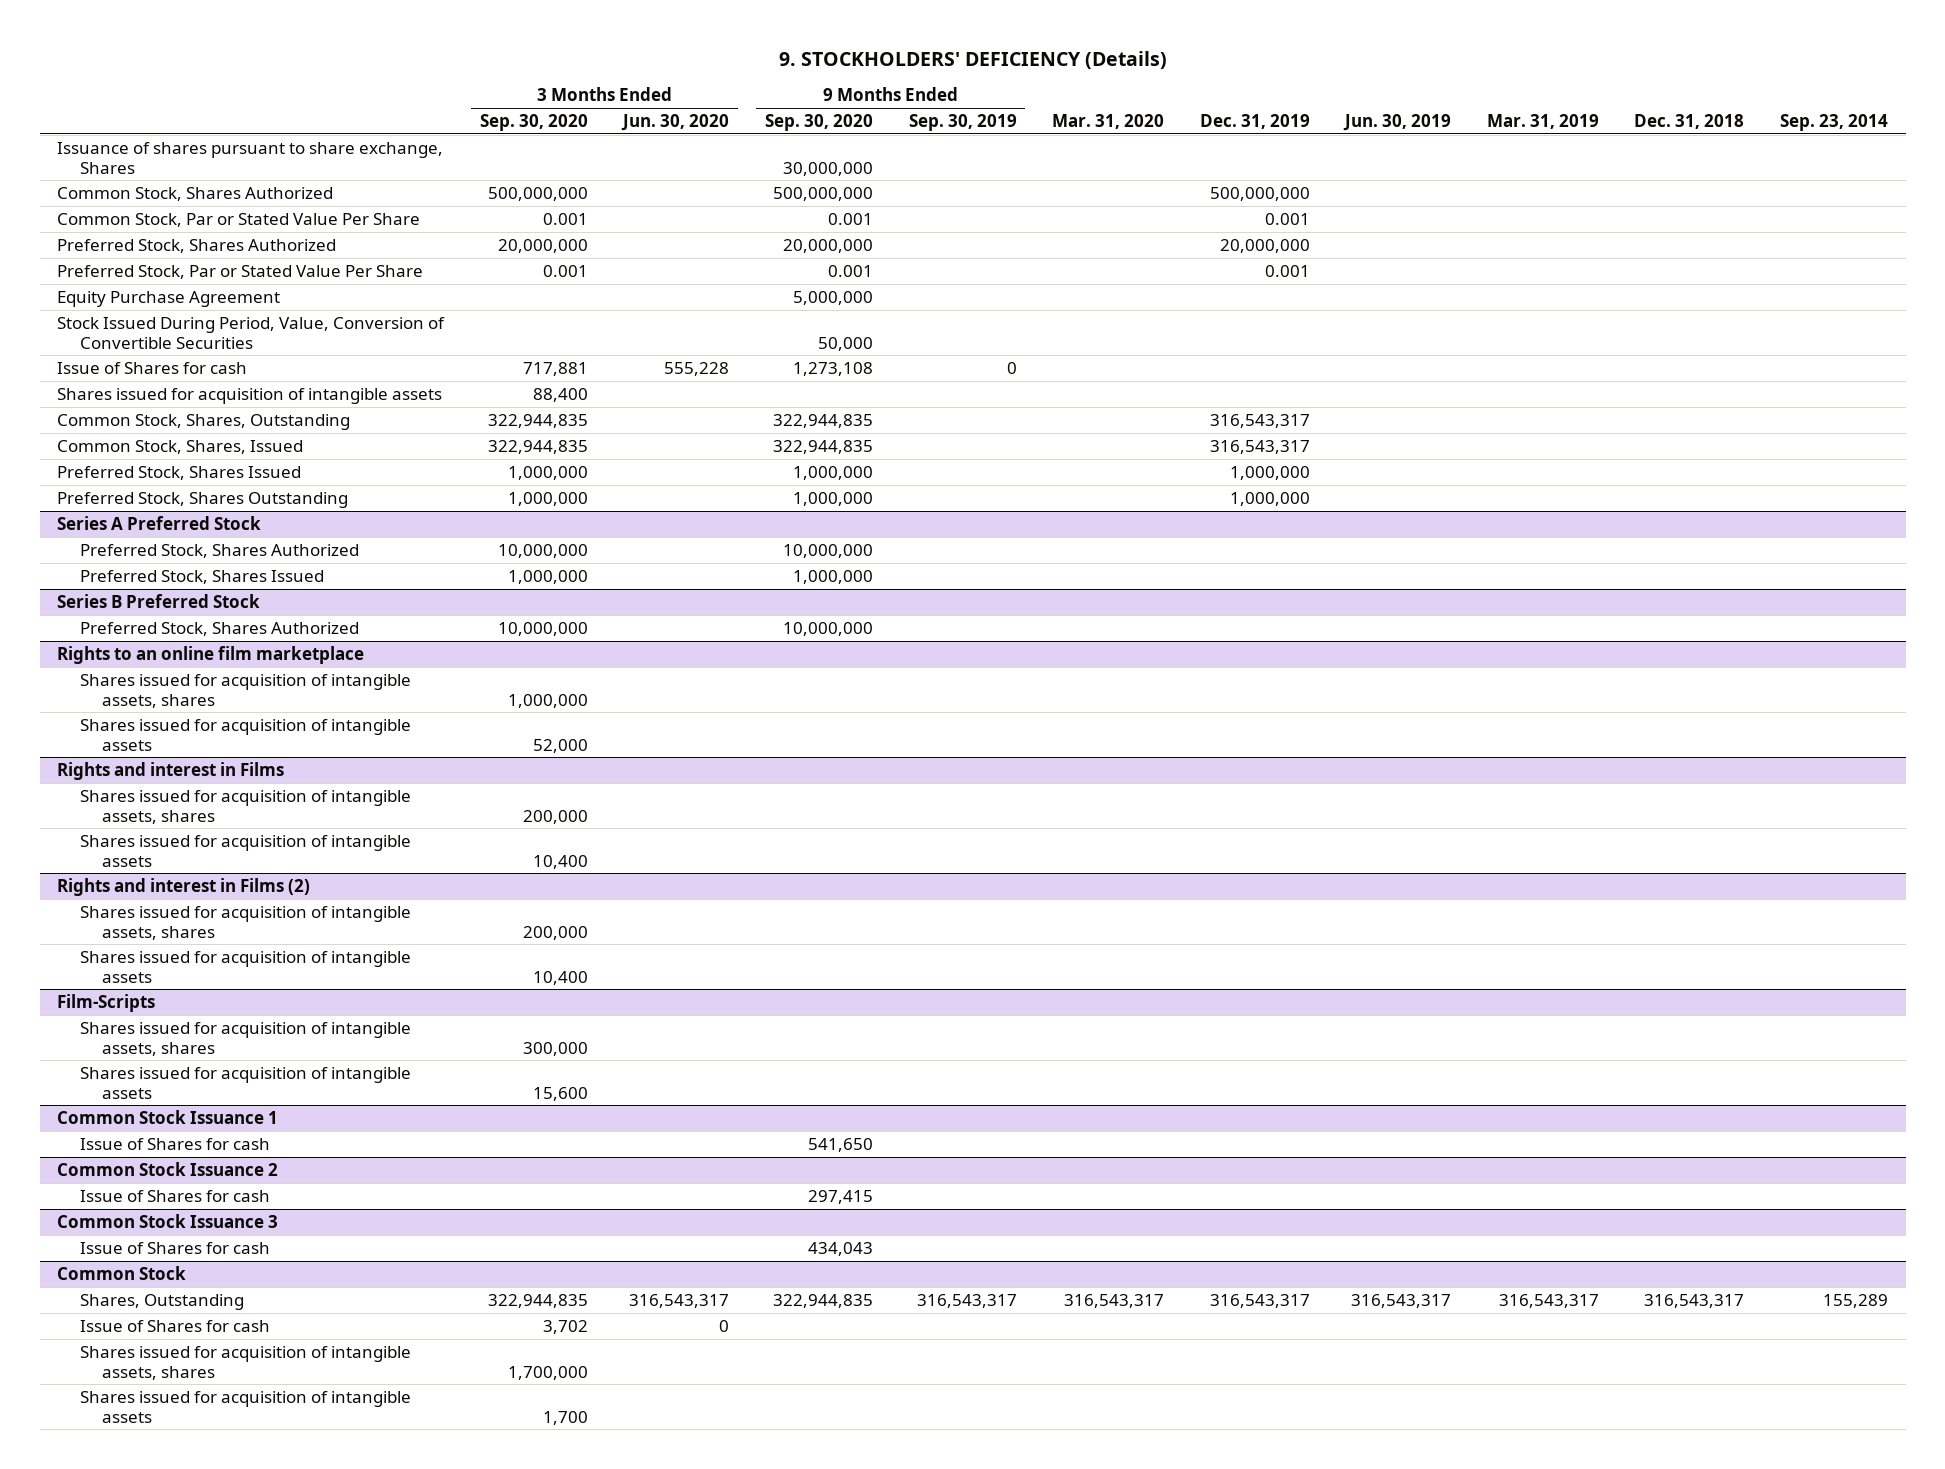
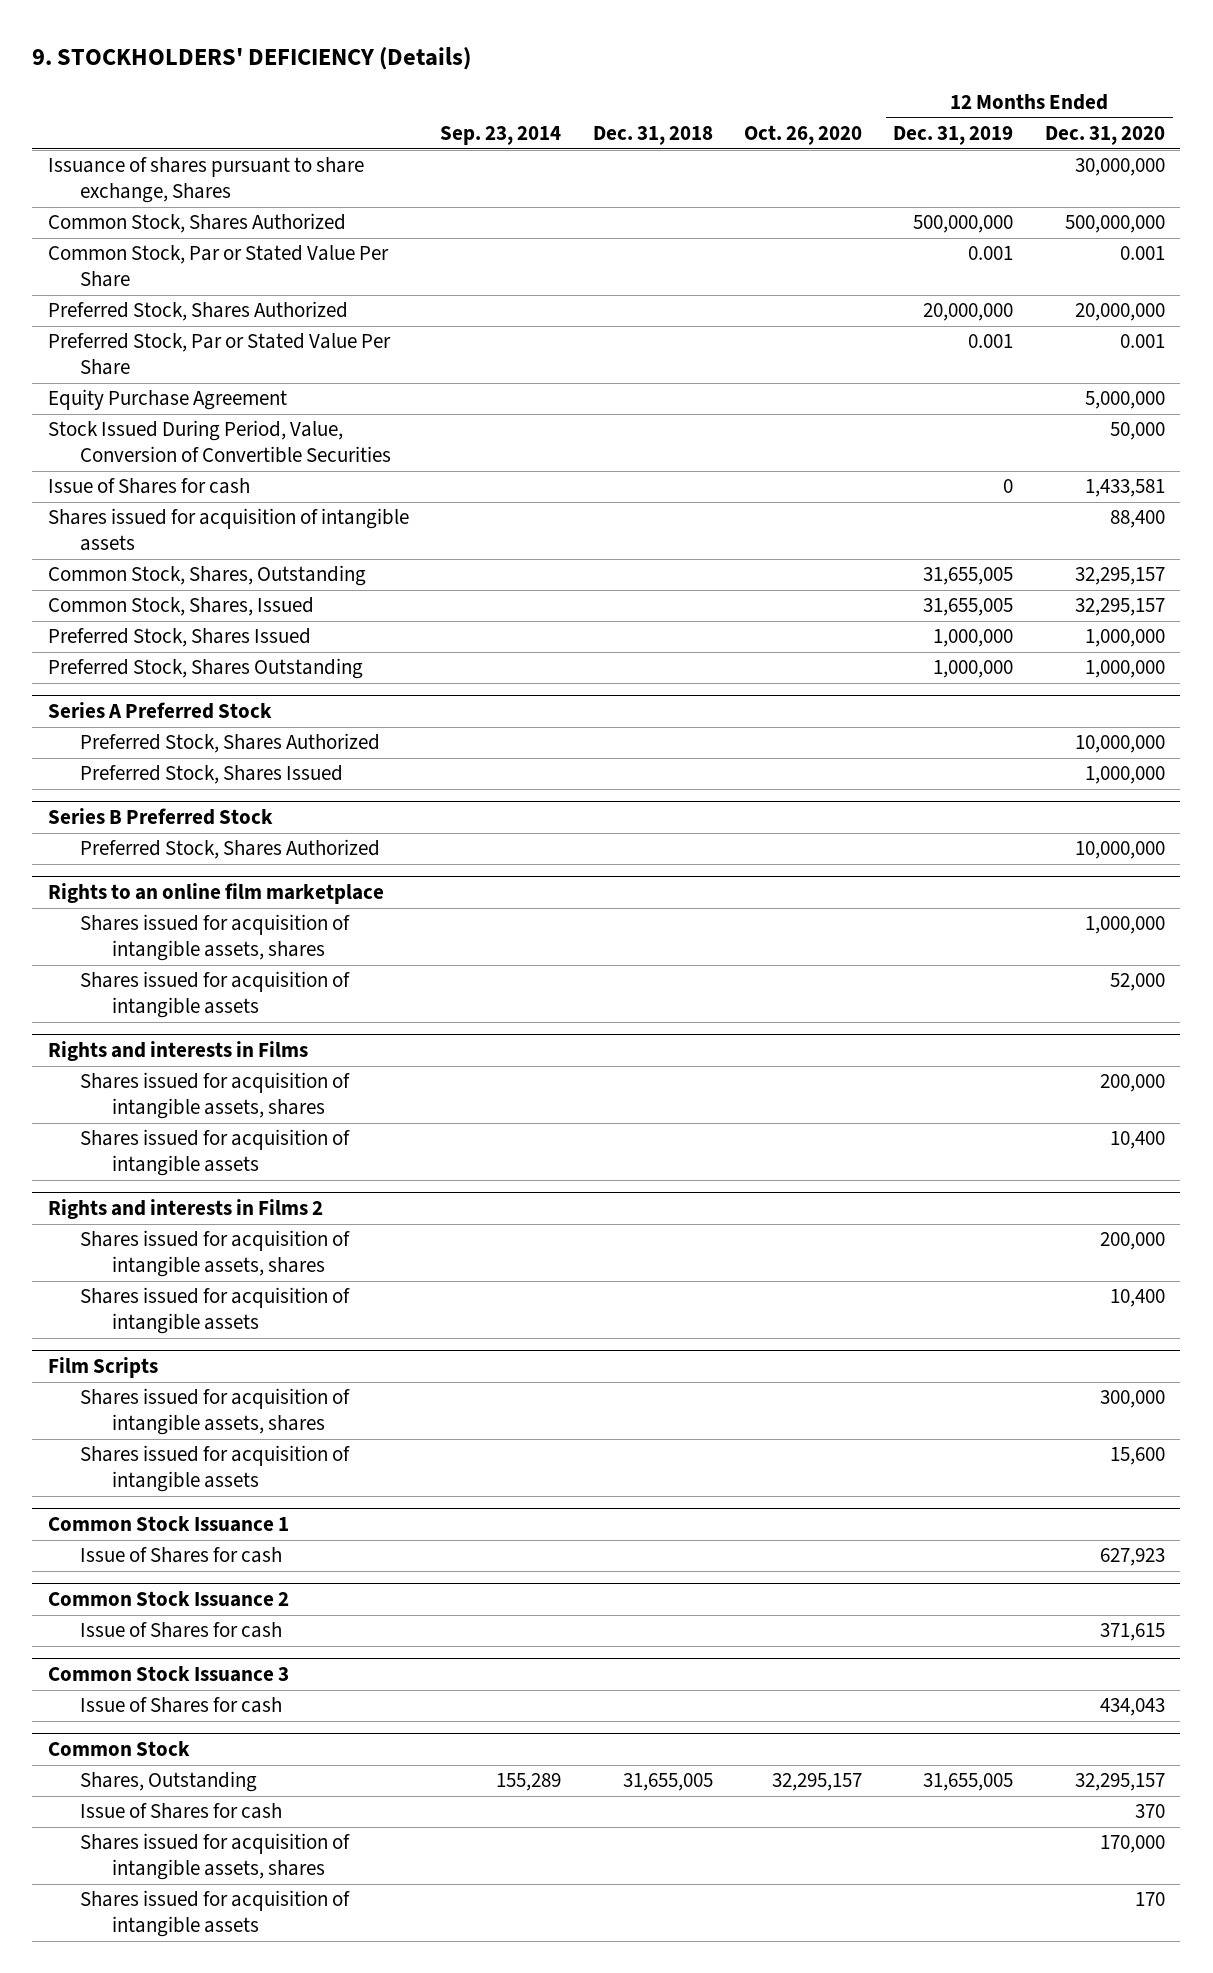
- | 3 Months Ended Sep. 30, 2020 | 3 Months Ended Jun. 30, 2020 | 9 Months Ended Sep. 30, 2020 | 9 Months Ended Sep. 30, 2019 | Mar. 31, 2020 | Dec. 31, 2019 | Jun. 30, 2019 | Mar. 31, 2019 | Dec. 31, 2018 | Sep. 23, 2014
+ | Sep. 23, 2014 | Dec. 31, 2018 | Oct. 26, 2020 | 12 Months Ended Dec. 31, 2019 | 12 Months Ended Dec. 31, 2020
- Rights and interest in Films
+ Rights and interests in Films
- Rights and interest in Films (2)
+ Rights and interests in Films 2
- Film-Scripts
+ Film Scripts
@ Common Stock
- Shares, Outstanding | 322,944,835 | 316,543,317 | 322,944,835 | 316,543,317 | 316,543,317 | 316,543,317 | 316,543,317 | 316,543,317 | 316,543,317 | 155,289
+ Shares, Outstanding | 155,289 | 31,655,005 | 32,295,157 | 31,655,005 | 32,295,157

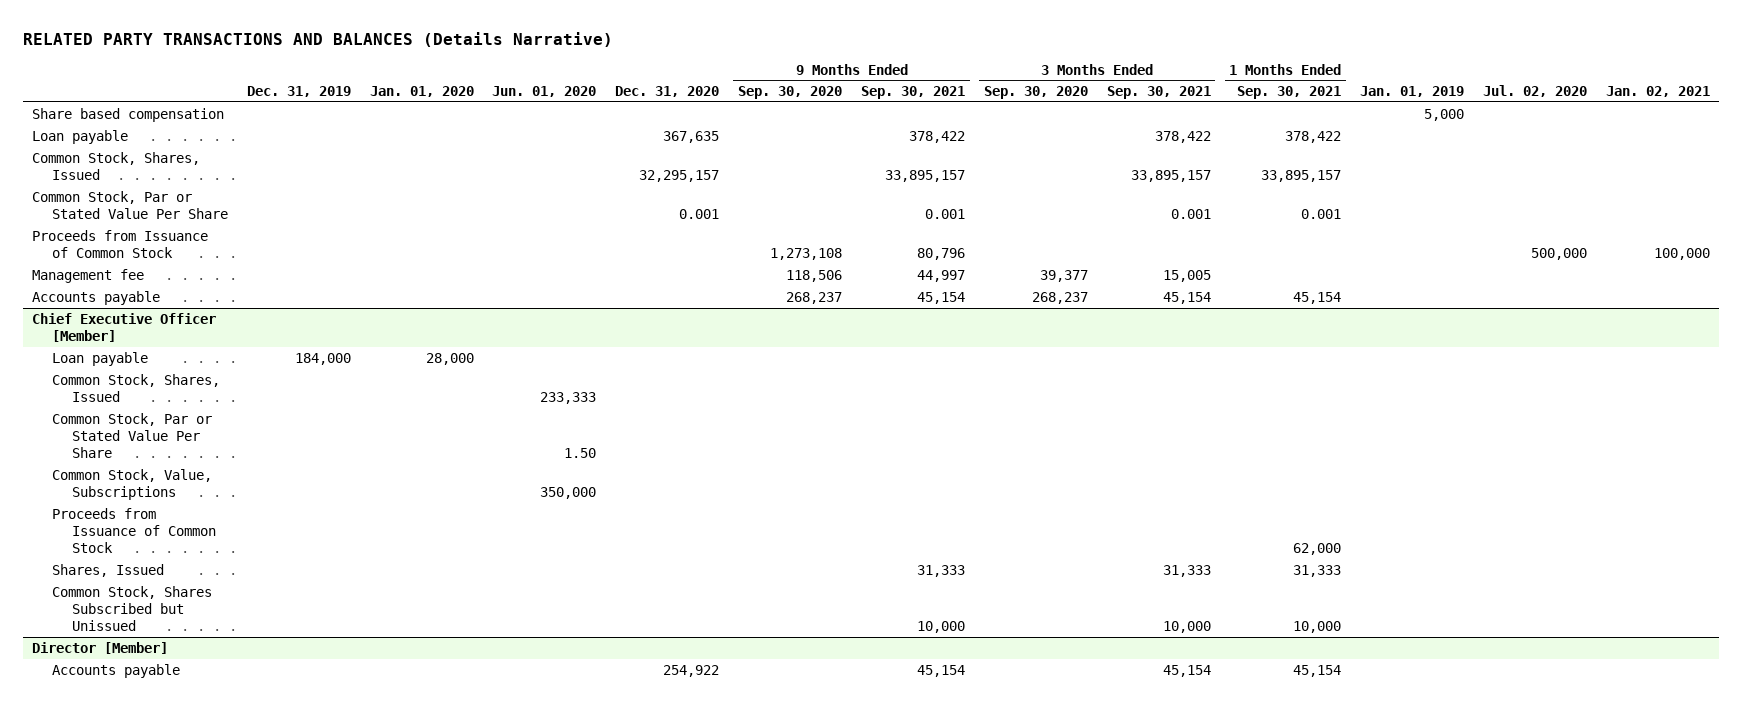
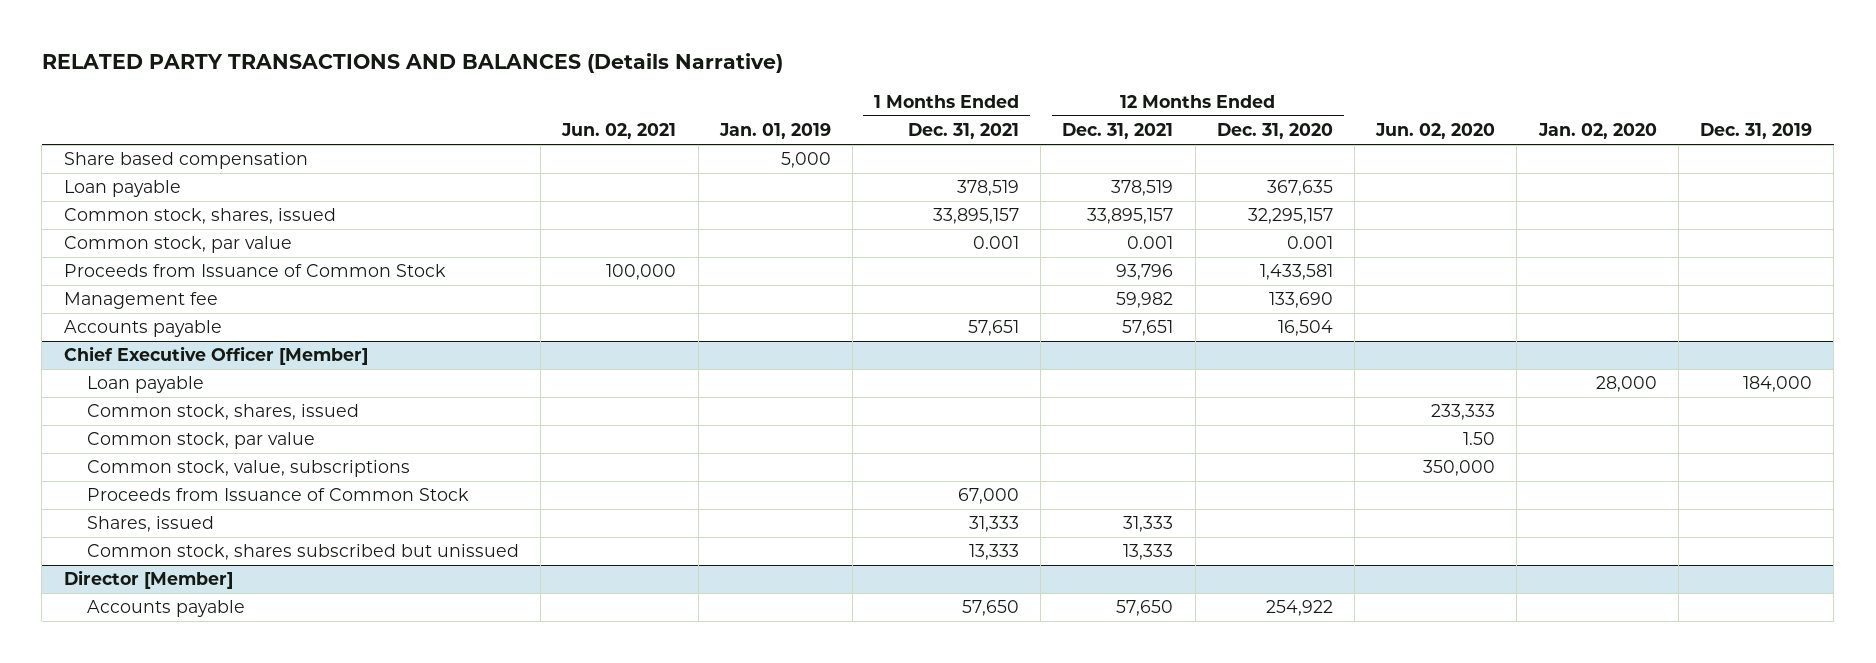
- | Dec. 31, 2019 | Jan. 01, 2020 | Jun. 01, 2020 | Dec. 31, 2020 | 9 Months Ended Sep. 30, 2020 | 9 Months Ended Sep. 30, 2021 | 3 Months Ended Sep. 30, 2020 | 3 Months Ended Sep. 30, 2021 | 1 Months Ended Sep. 30, 2021 | Jan. 01, 2019 | Jul. 02, 2020 | Jan. 02, 2021
+ | Jun. 02, 2021 | Jan. 01, 2019 | 1 Months Ended Dec. 31, 2021 | 12 Months Ended Dec. 31, 2021 | 12 Months Ended Dec. 31, 2020 | Jun. 02, 2020 | Jan. 02, 2020 | Dec. 31, 2019
- Common Stock, Shares, Issued | | | | 32,295,157 | | 33,895,157 | | 33,895,157 | 33,895,157 | | |
- Common Stock, Par or Stated Value Per Share | | | | 0.001 | | 0.001 | | 0.001 | 0.001 | | |
+ Common stock, shares, issued | | | 33,895,157 | 33,895,157 | 32,295,157 | | |
+ Common stock, par value | | | 0.001 | 0.001 | 0.001 | | |
@ Chief Executive Officer [Member]
- Common Stock, Shares, Issued | | | 233,333 | | | | | | | | |
- Common Stock, Par or Stated Value Per Share | | | 1.50 | | | | | | | | |
- Common Stock, Value, Subscriptions | | | 350,000 | | | | | | | | |
+ Common stock, shares, issued | | | | | | 233,333 | |
+ Common stock, par value | | | | | | 1.50 | |
+ Common stock, value, subscriptions | | | | | | 350,000 | |
- Shares, Issued | | | | | | 31,333 | | 31,333 | 31,333 | | |
- Common Stock, Shares Subscribed but Unissued | | | | | | 10,000 | | 10,000 | 10,000 | | |
+ Shares, issued | | | 31,333 | 31,333 | | | |
+ Common stock, shares subscribed but unissued | | | 13,333 | 13,333 | | | |

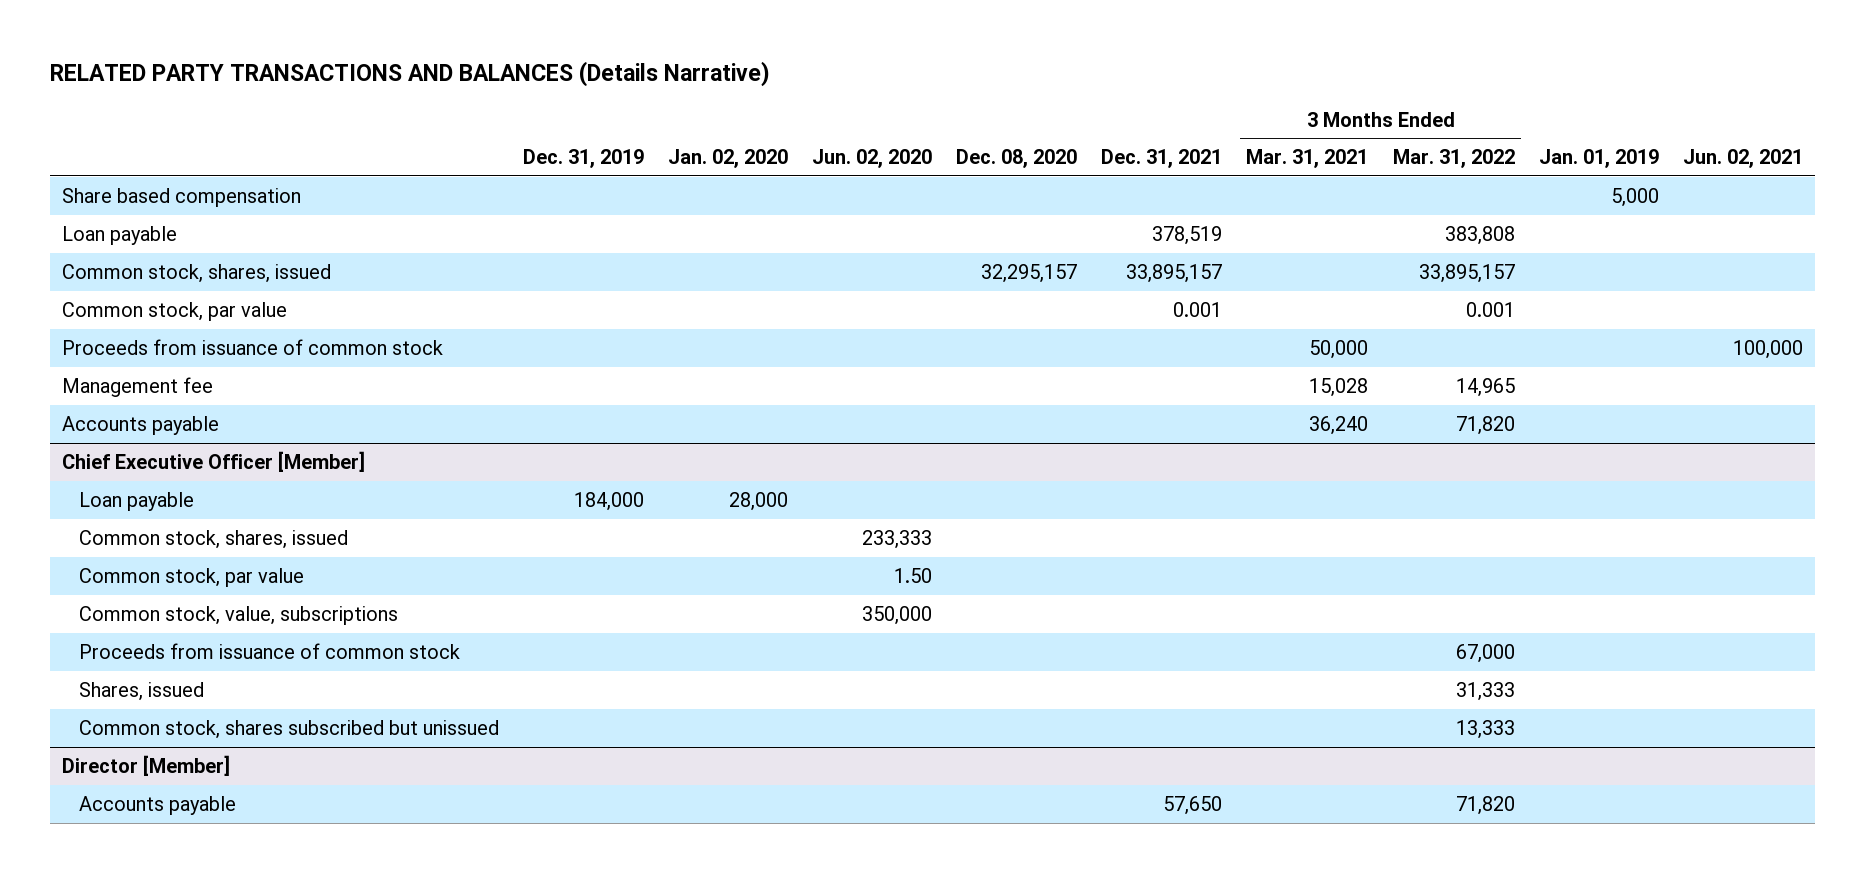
- | Jun. 02, 2021 | Jan. 01, 2019 | 1 Months Ended Dec. 31, 2021 | 12 Months Ended Dec. 31, 2021 | 12 Months Ended Dec. 31, 2020 | Jun. 02, 2020 | Jan. 02, 2020 | Dec. 31, 2019
+ | Dec. 31, 2019 | Jan. 02, 2020 | Jun. 02, 2020 | Dec. 08, 2020 | Dec. 31, 2021 | 3 Months Ended Mar. 31, 2021 | 3 Months Ended Mar. 31, 2022 | Jan. 01, 2019 | Jun. 02, 2021
- Proceeds from Issuance of Common Stock | 100,000 | | | 93,796 | 1,433,581 | | |
+ Proceeds from issuance of common stock | | | | | | 50,000 | | | 100,000
@ Chief Executive Officer [Member]
- Proceeds from Issuance of Common Stock | | | 67,000 | | | | |
+ Proceeds from issuance of common stock | | | | | | | 67,000 | |

